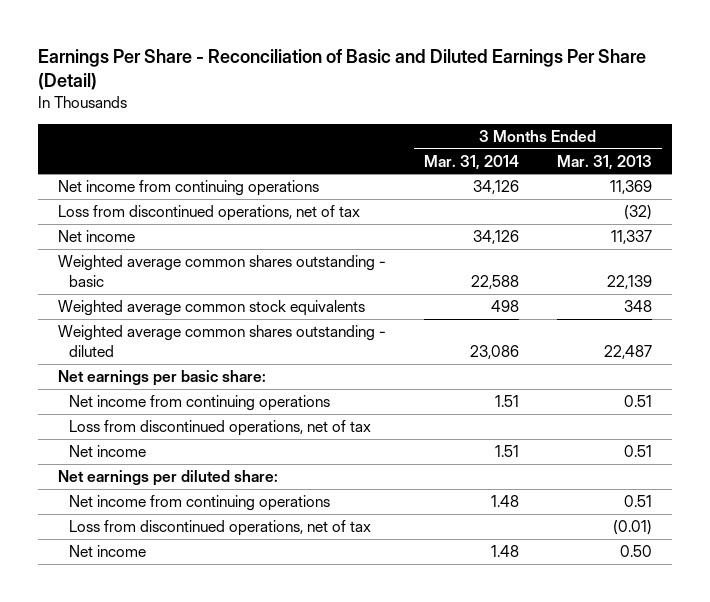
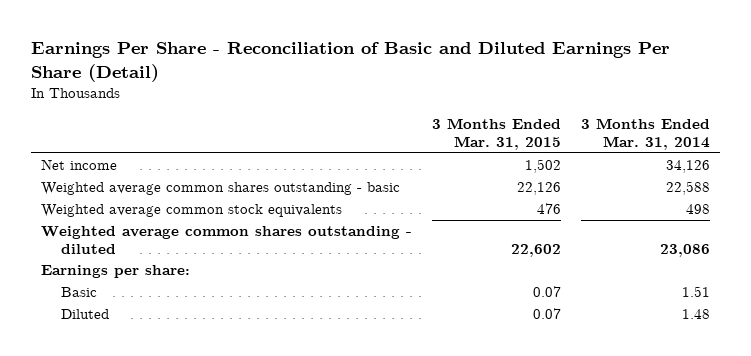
- | 3 Months Ended Mar. 31, 2014 | 3 Months Ended Mar. 31, 2013
+ | 3 Months Ended Mar. 31, 2015 | 3 Months Ended Mar. 31, 2014
- Net income from continuing operations | 34,126 | 11,369
- Loss from discontinued operations, net of tax | | (32)
- Net earnings per basic share:
- Net income from continuing operations | 1.51 | 0.51
- Loss from discontinued operations, net of tax
- Net income | 1.51 | 0.51
- Net earnings per diluted share:
- Net income from continuing operations | 1.48 | 0.51
- Loss from discontinued operations, net of tax | | (0.01)
- Net income | 1.48 | 0.50
+ Earnings per share:
+ Basic | 0.07 | 1.51
+ Diluted | 0.07 | 1.48

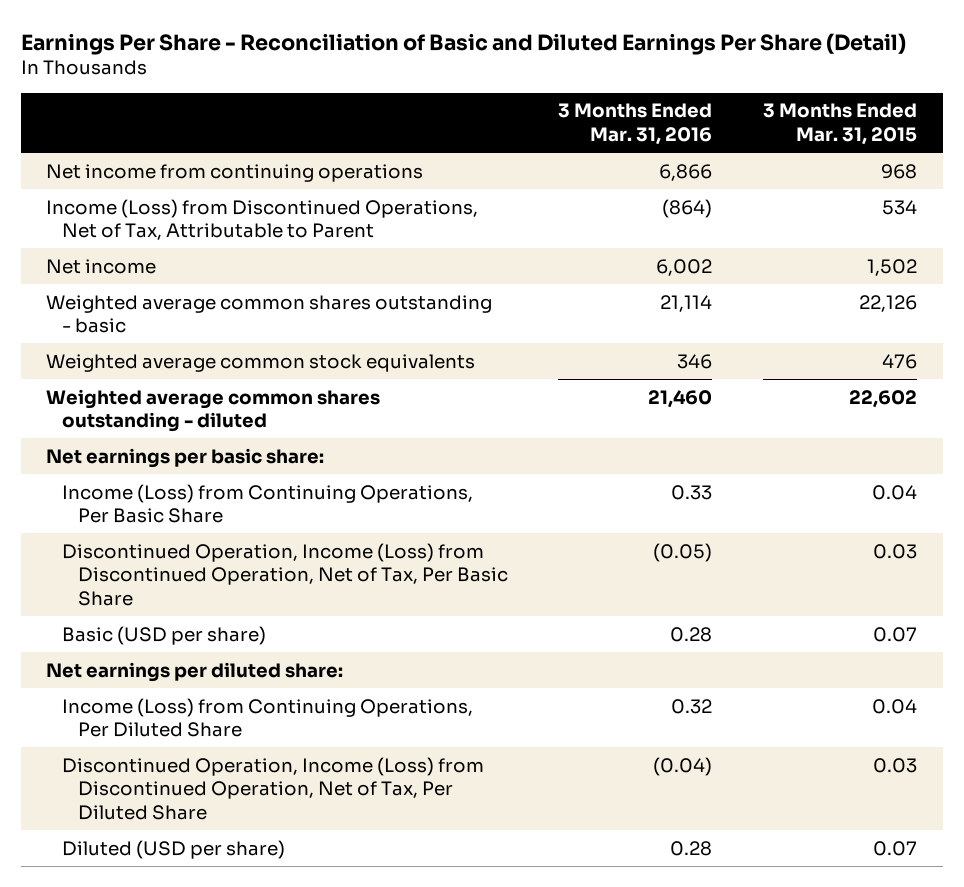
- | 3 Months Ended Mar. 31, 2015 | 3 Months Ended Mar. 31, 2014
+ | 3 Months Ended Mar. 31, 2016 | 3 Months Ended Mar. 31, 2015
+ Net income from continuing operations | 6,866 | 968
+ Income (Loss) from Discontinued Operations, Net of Tax, Attributable to Parent | (864) | 534
- Earnings per share:
- Basic | 0.07 | 1.51
- Diluted | 0.07 | 1.48
+ Net earnings per basic share:
+ Income (Loss) from Continuing Operations, Per Basic Share | 0.33 | 0.04
+ Discontinued Operation, Income (Loss) from Discontinued Operation, Net of Tax, Per Basic Share | (0.05) | 0.03
+ Basic (USD per share) | 0.28 | 0.07
+ Net earnings per diluted share:
+ Income (Loss) from Continuing Operations, Per Diluted Share | 0.32 | 0.04
+ Discontinued Operation, Income (Loss) from Discontinued Operation, Net of Tax, Per Diluted Share | (0.04) | 0.03
+ Diluted (USD per share) | 0.28 | 0.07

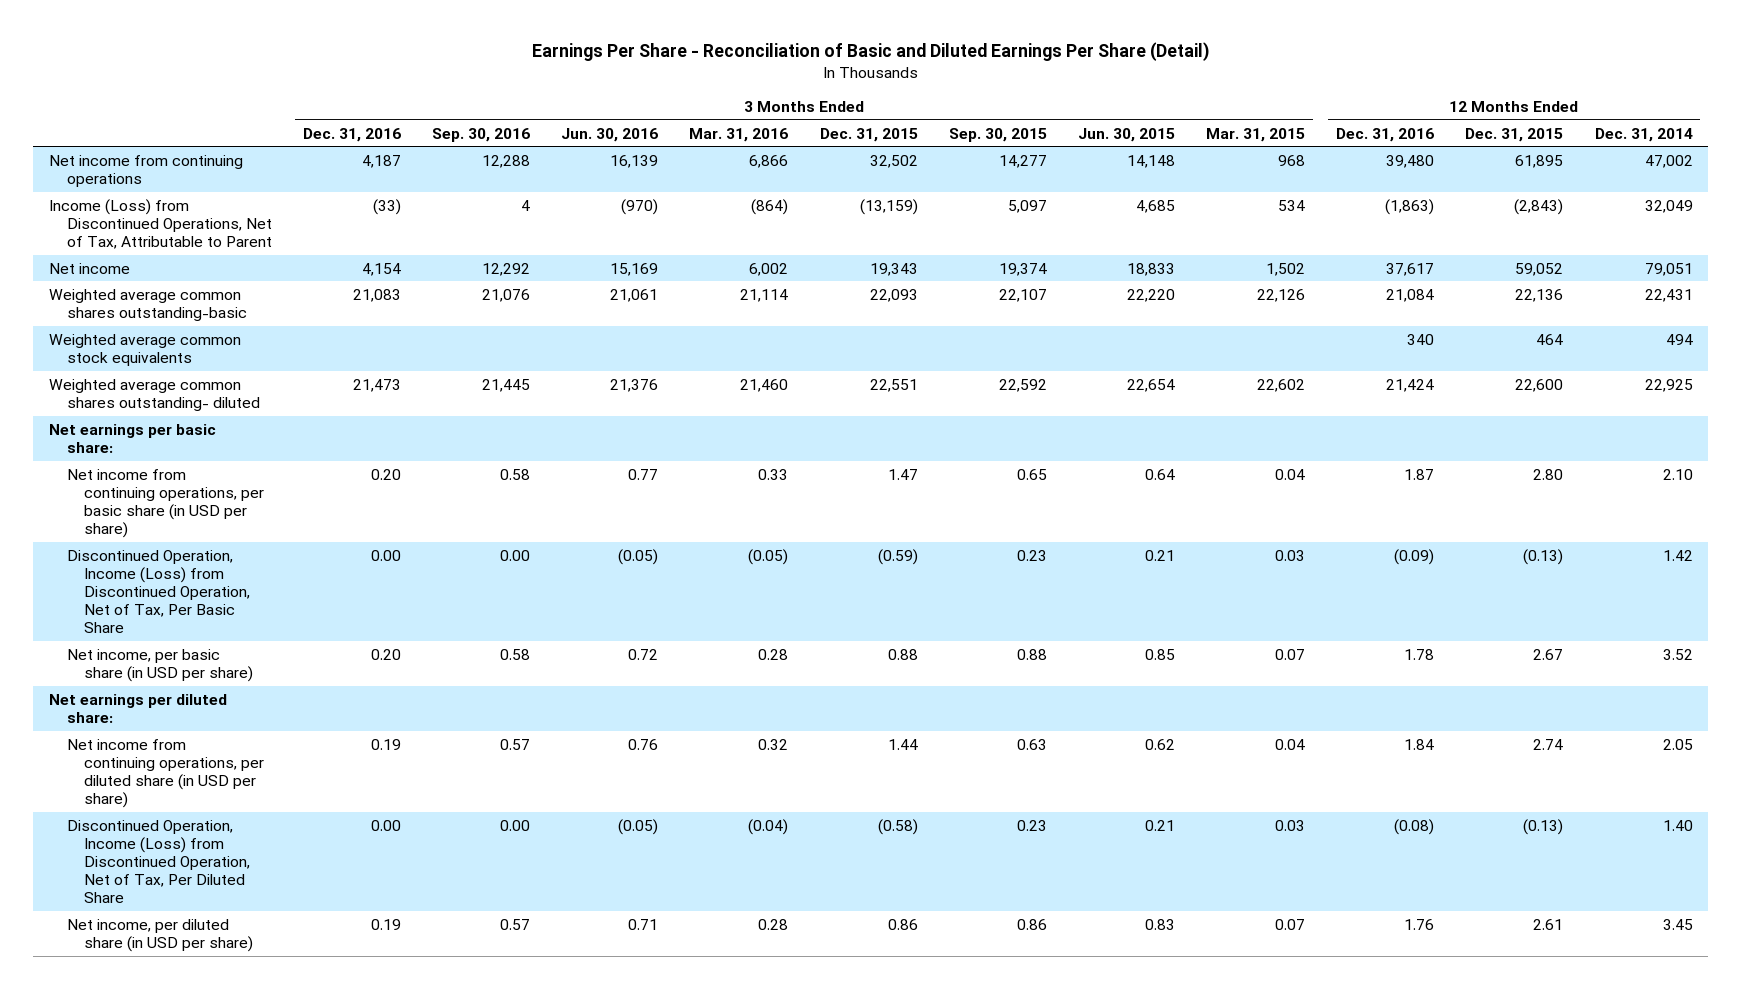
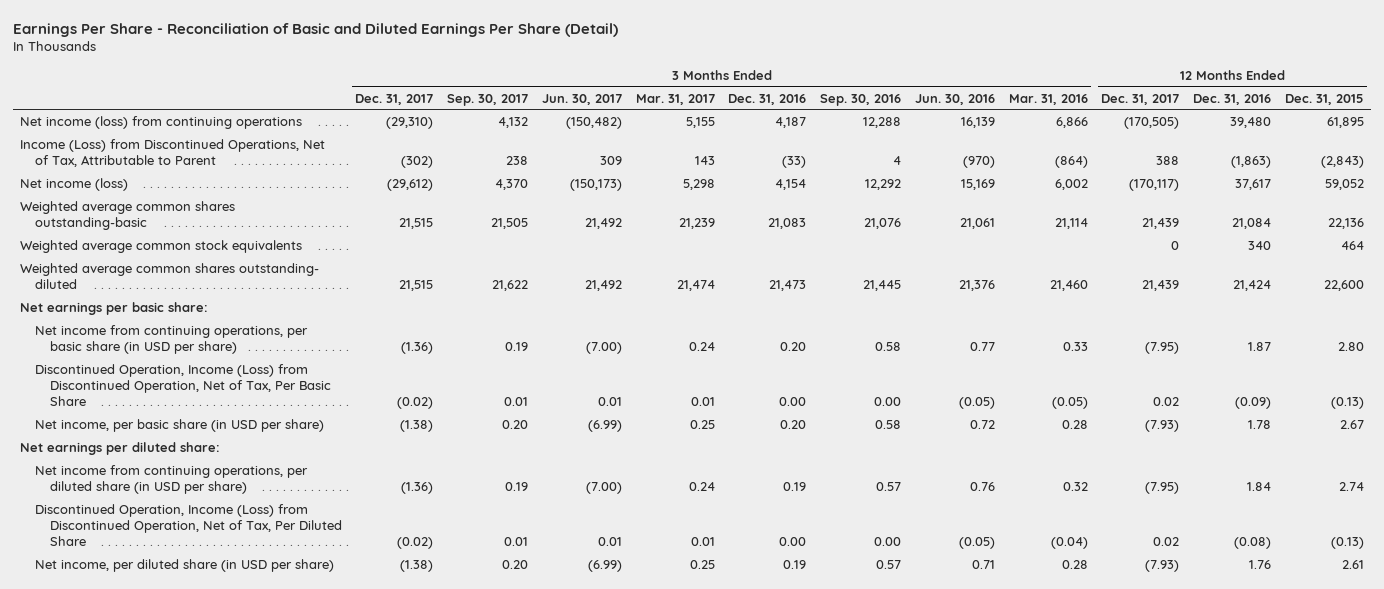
- | 3 Months Ended Dec. 31, 2016 | 3 Months Ended Sep. 30, 2016 | 3 Months Ended Jun. 30, 2016 | 3 Months Ended Mar. 31, 2016 | 3 Months Ended Dec. 31, 2015 | 3 Months Ended Sep. 30, 2015 | 3 Months Ended Jun. 30, 2015 | 3 Months Ended Mar. 31, 2015 | 12 Months Ended Dec. 31, 2016 | 12 Months Ended Dec. 31, 2015 | 12 Months Ended Dec. 31, 2014
+ | 3 Months Ended Dec. 31, 2017 | 3 Months Ended Sep. 30, 2017 | 3 Months Ended Jun. 30, 2017 | 3 Months Ended Mar. 31, 2017 | 3 Months Ended Dec. 31, 2016 | 3 Months Ended Sep. 30, 2016 | 3 Months Ended Jun. 30, 2016 | 3 Months Ended Mar. 31, 2016 | 12 Months Ended Dec. 31, 2017 | 12 Months Ended Dec. 31, 2016 | 12 Months Ended Dec. 31, 2015
- Net income from continuing operations | 4,187 | 12,288 | 16,139 | 6,866 | 32,502 | 14,277 | 14,148 | 968 | 39,480 | 61,895 | 47,002
+ Net income (loss) from continuing operations | (29,310) | 4,132 | (150,482) | 5,155 | 4,187 | 12,288 | 16,139 | 6,866 | (170,505) | 39,480 | 61,895
- Net income | 4,154 | 12,292 | 15,169 | 6,002 | 19,343 | 19,374 | 18,833 | 1,502 | 37,617 | 59,052 | 79,051
+ Net income (loss) | (29,612) | 4,370 | (150,173) | 5,298 | 4,154 | 12,292 | 15,169 | 6,002 | (170,117) | 37,617 | 59,052

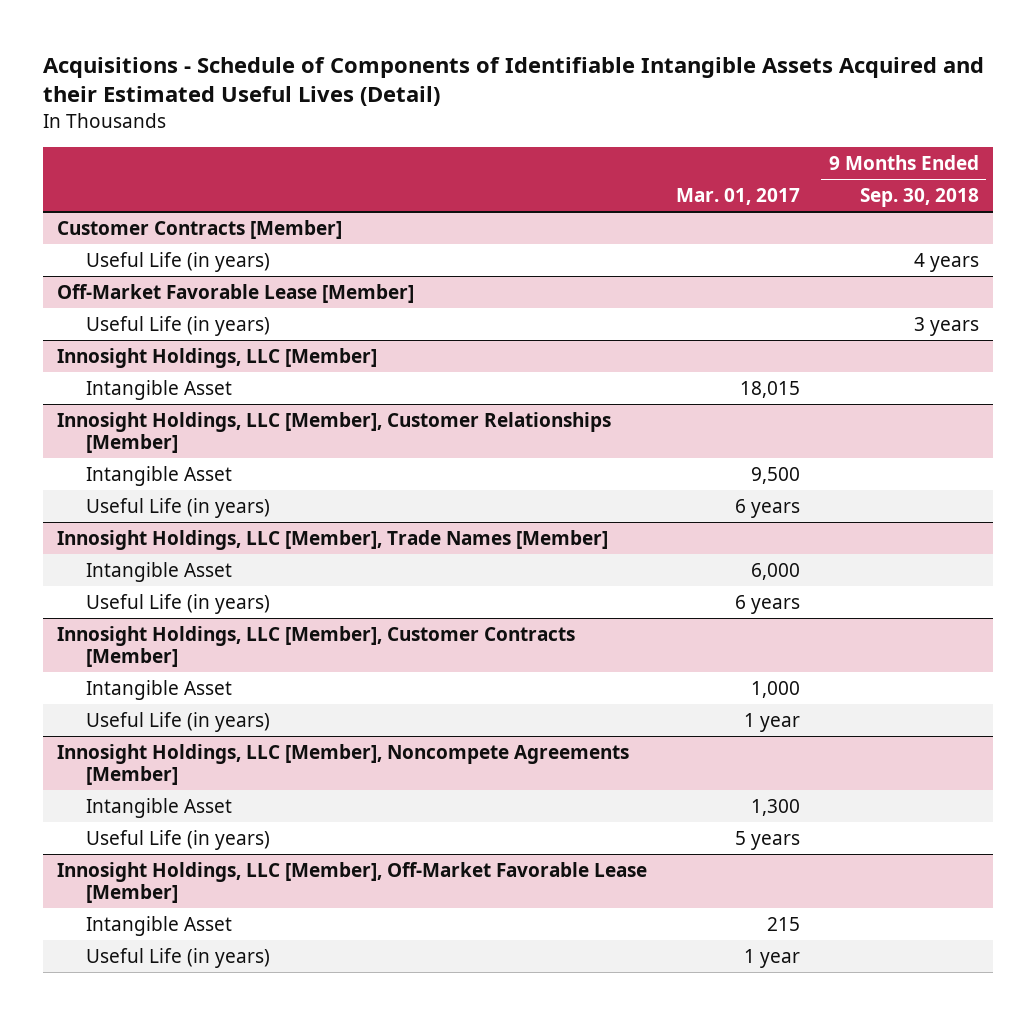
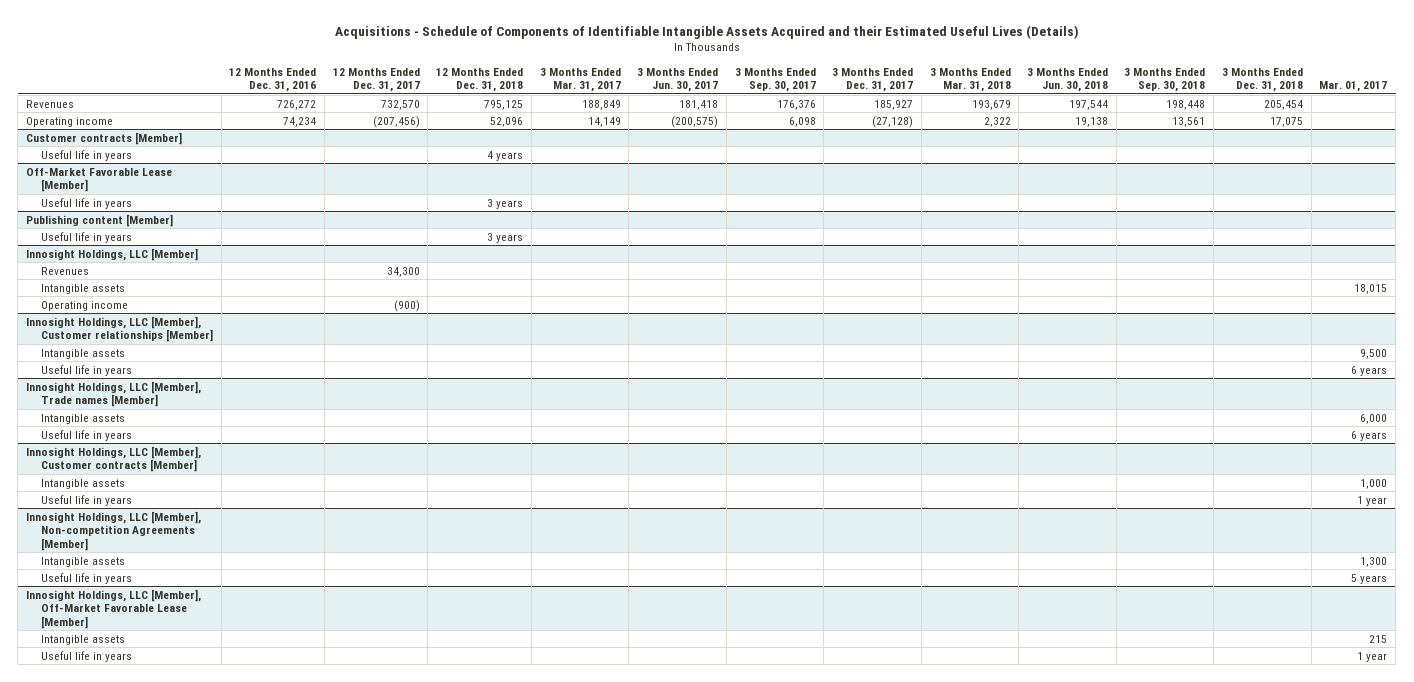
- Acquisitions - Schedule of Components of Identifiable Intangible Assets Acquired and their Estimated Useful Lives (Detail)
+ Acquisitions - Schedule of Components of Identifiable Intangible Assets Acquired and their Estimated Useful Lives (Details)
- | Mar. 01, 2017 | 9 Months Ended Sep. 30, 2018
+ | 12 Months Ended Dec. 31, 2016 | 12 Months Ended Dec. 31, 2017 | 12 Months Ended Dec. 31, 2018 | 3 Months Ended Mar. 31, 2017 | 3 Months Ended Jun. 30, 2017 | 3 Months Ended Sep. 30, 2017 | 3 Months Ended Dec. 31, 2017 | 3 Months Ended Mar. 31, 2018 | 3 Months Ended Jun. 30, 2018 | 3 Months Ended Sep. 30, 2018 | 3 Months Ended Dec. 31, 2018 | Mar. 01, 2017
- Customer Contracts [Member]
- Useful Life (in years) | | 4 years
+ Revenues | 726,272 | 732,570 | 795,125 | 188,849 | 181,418 | 176,376 | 185,927 | 193,679 | 197,544 | 198,448 | 205,454 |
+ Operating income | 74,234 | (207,456) | 52,096 | 14,149 | (200,575) | 6,098 | (27,128) | 2,322 | 19,138 | 13,561 | 17,075 |
+ Customer contracts [Member]
+ Useful life in years | | | 4 years | | | | | | | | |
@ Off-Market Favorable Lease [Member]
- Useful Life (in years) | | 3 years
+ Useful life in years | | | 3 years | | | | | | | | |
+ Publishing content [Member]
+ Useful life in years | | | 3 years | | | | | | | | |
@ Innosight Holdings, LLC [Member]
- Intangible Asset | 18,015 |
- Innosight Holdings, LLC [Member], Customer Relationships [Member]
- Intangible Asset | 9,500 |
- Useful Life (in years) | 6 years |
- Innosight Holdings, LLC [Member], Trade Names [Member]
- Intangible Asset | 6,000 |
- Useful Life (in years) | 6 years |
- Innosight Holdings, LLC [Member], Customer Contracts [Member]
- Intangible Asset | 1,000 |
- Useful Life (in years) | 1 year |
- Innosight Holdings, LLC [Member], Noncompete Agreements [Member]
- Intangible Asset | 1,300 |
- Useful Life (in years) | 5 years |
@ Innosight Holdings, LLC [Member]
+ Revenues | | 34,300 | | | | | | | | | |
+ Intangible assets | | | | | | | | | | | | 18,015
+ Operating income | | (900) | | | | | | | | | |
+ Innosight Holdings, LLC [Member], Customer relationships [Member]
+ Intangible assets | | | | | | | | | | | | 9,500
+ Useful life in years | | | | | | | | | | | | 6 years
+ Innosight Holdings, LLC [Member], Trade names [Member]
+ Intangible assets | | | | | | | | | | | | 6,000
+ Useful life in years | | | | | | | | | | | | 6 years
+ Innosight Holdings, LLC [Member], Customer contracts [Member]
+ Intangible assets | | | | | | | | | | | | 1,000
+ Useful life in years | | | | | | | | | | | | 1 year
+ Innosight Holdings, LLC [Member], Non-competition Agreements [Member]
+ Intangible assets | | | | | | | | | | | | 1,300
+ Useful life in years | | | | | | | | | | | | 5 years
@ Innosight Holdings, LLC [Member], Off-Market Favorable Lease [Member]
- Intangible Asset | 215 |
- Useful Life (in years) | 1 year |
+ Intangible assets | | | | | | | | | | | | 215
+ Useful life in years | | | | | | | | | | | | 1 year

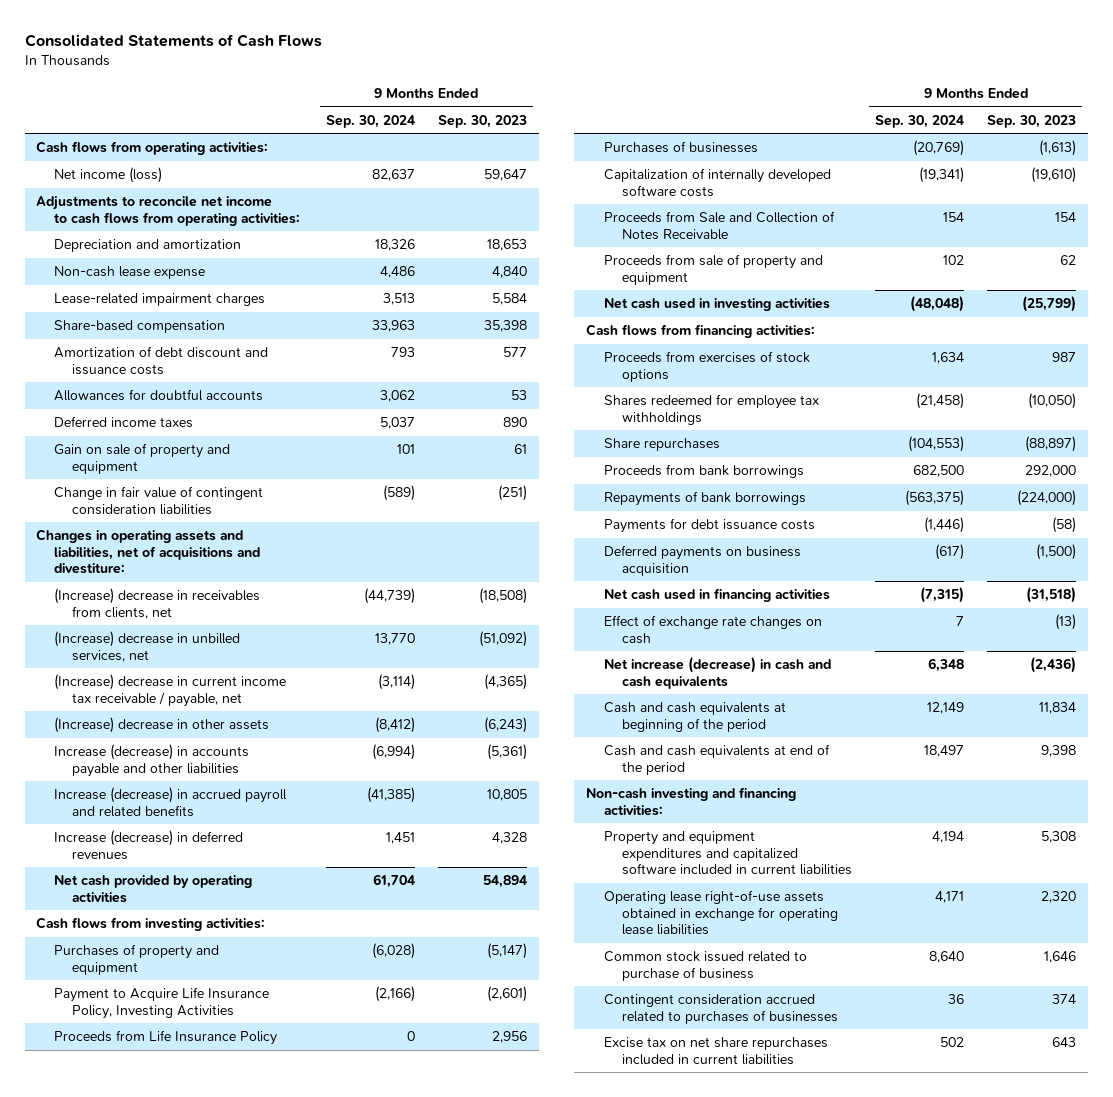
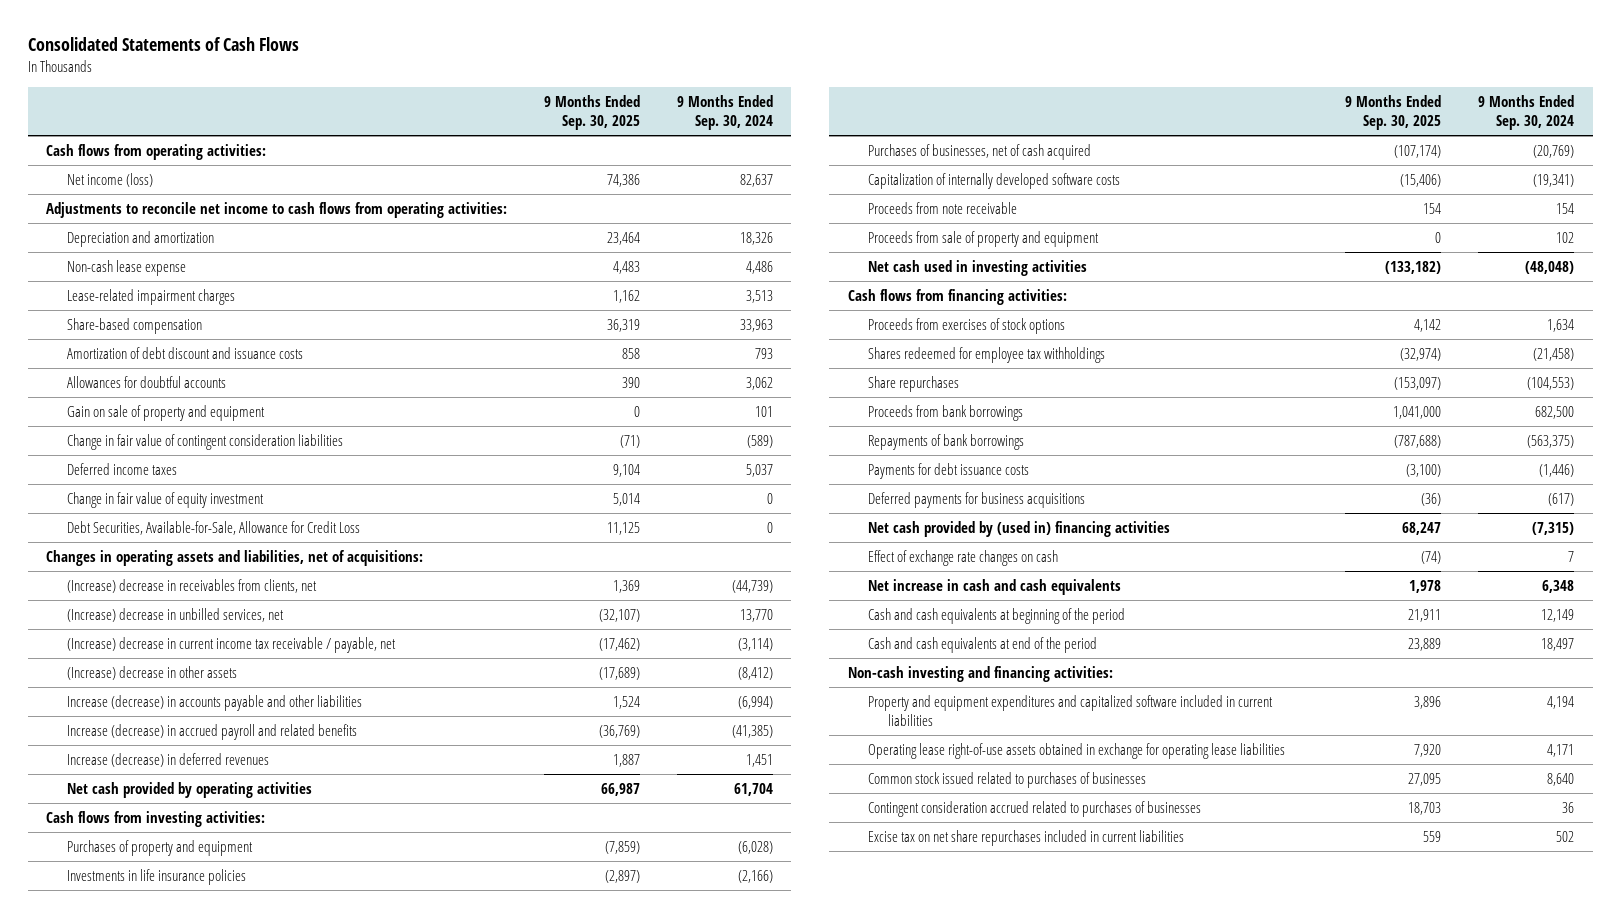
- | 9 Months Ended Sep. 30, 2024 | 9 Months Ended Sep. 30, 2023
+ | 9 Months Ended Sep. 30, 2025 | 9 Months Ended Sep. 30, 2024
- Changes in operating assets and liabilities, net of acquisitions and divestiture:
moved down: Deferred income taxes | 9,104 | 5,037
+ Change in fair value of equity investment | 5,014 | 0
+ Debt Securities, Available-for-Sale, Allowance for Credit Loss | 11,125 | 0
+ Changes in operating assets and liabilities, net of acquisitions:
- Payment to Acquire Life Insurance Policy, Investing Activities | (2,166) | (2,601)
- Proceeds from Life Insurance Policy | 0 | 2,956
- Purchases of businesses | (20,769) | (1,613)
+ Investments in life insurance policies | (2,897) | (2,166)
+ Purchases of businesses, net of cash acquired | (107,174) | (20,769)
- Proceeds from Sale and Collection of Notes Receivable | 154 | 154
+ Proceeds from note receivable | 154 | 154
- Deferred payments on business acquisition | (617) | (1,500)
- Net cash used in financing activities | (7,315) | (31,518)
+ Deferred payments for business acquisitions | (36) | (617)
+ Net cash provided by (used in) financing activities | 68,247 | (7,315)
- Net increase (decrease) in cash and cash equivalents | 6,348 | (2,436)
+ Net increase in cash and cash equivalents | 1,978 | 6,348
- Common stock issued related to purchase of business | 8,640 | 1,646
+ Common stock issued related to purchases of businesses | 27,095 | 8,640

